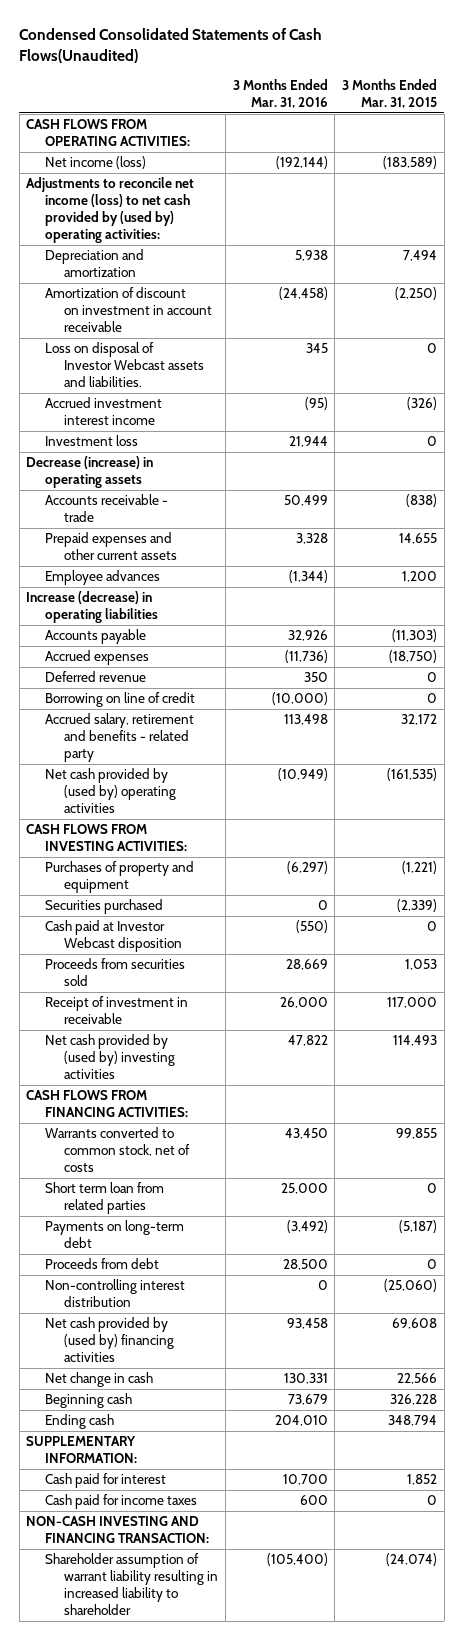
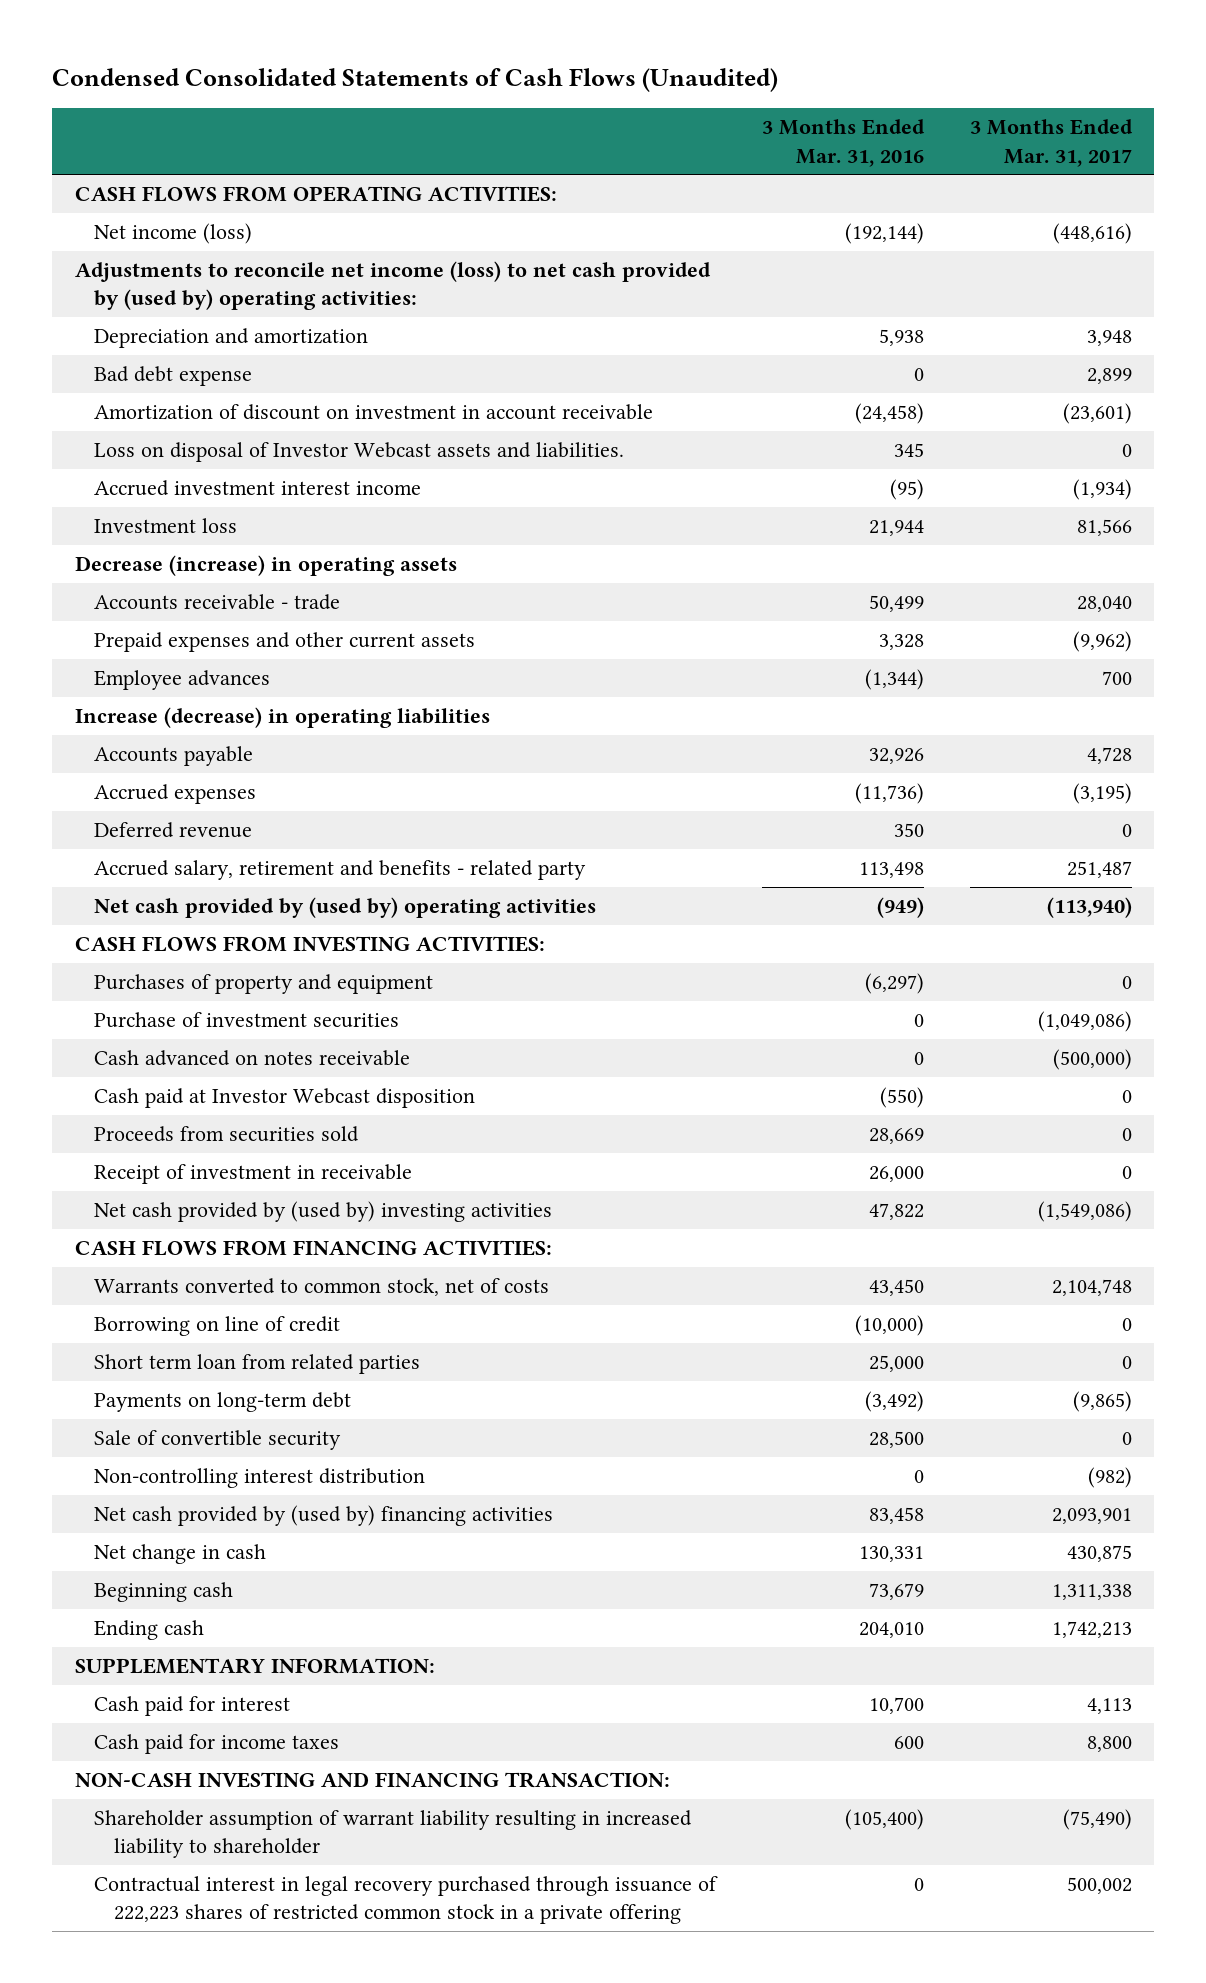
- Condensed Consolidated Statements of Cash Flows(Unaudited)
+ Condensed Consolidated Statements of Cash Flows (Unaudited)
- | 3 Months Ended Mar. 31, 2016 | 3 Months Ended Mar. 31, 2015
+ | 3 Months Ended Mar. 31, 2016 | 3 Months Ended Mar. 31, 2017
+ Bad debt expense | 0 | 2,899
- Net cash provided by (used by) operating activities | (10,949) | (161,535)
+ Net cash provided by (used by) operating activities | (949) | (113,940)
- Securities purchased | 0 | (2,339)
+ Purchase of investment securities | 0 | (1,049,086)
+ Cash advanced on notes receivable | 0 | (500,000)
moved down: Borrowing on line of credit | (10,000) | 0
- Proceeds from debt | 28,500 | 0
+ Sale of convertible security | 28,500 | 0
- Net cash provided by (used by) financing activities | 93,458 | 69,608
+ Net cash provided by (used by) financing activities | 83,458 | 2,093,901
+ Contractual interest in legal recovery purchased through issuance of 222,223 shares of restricted common stock in a private offering | 0 | 500,002

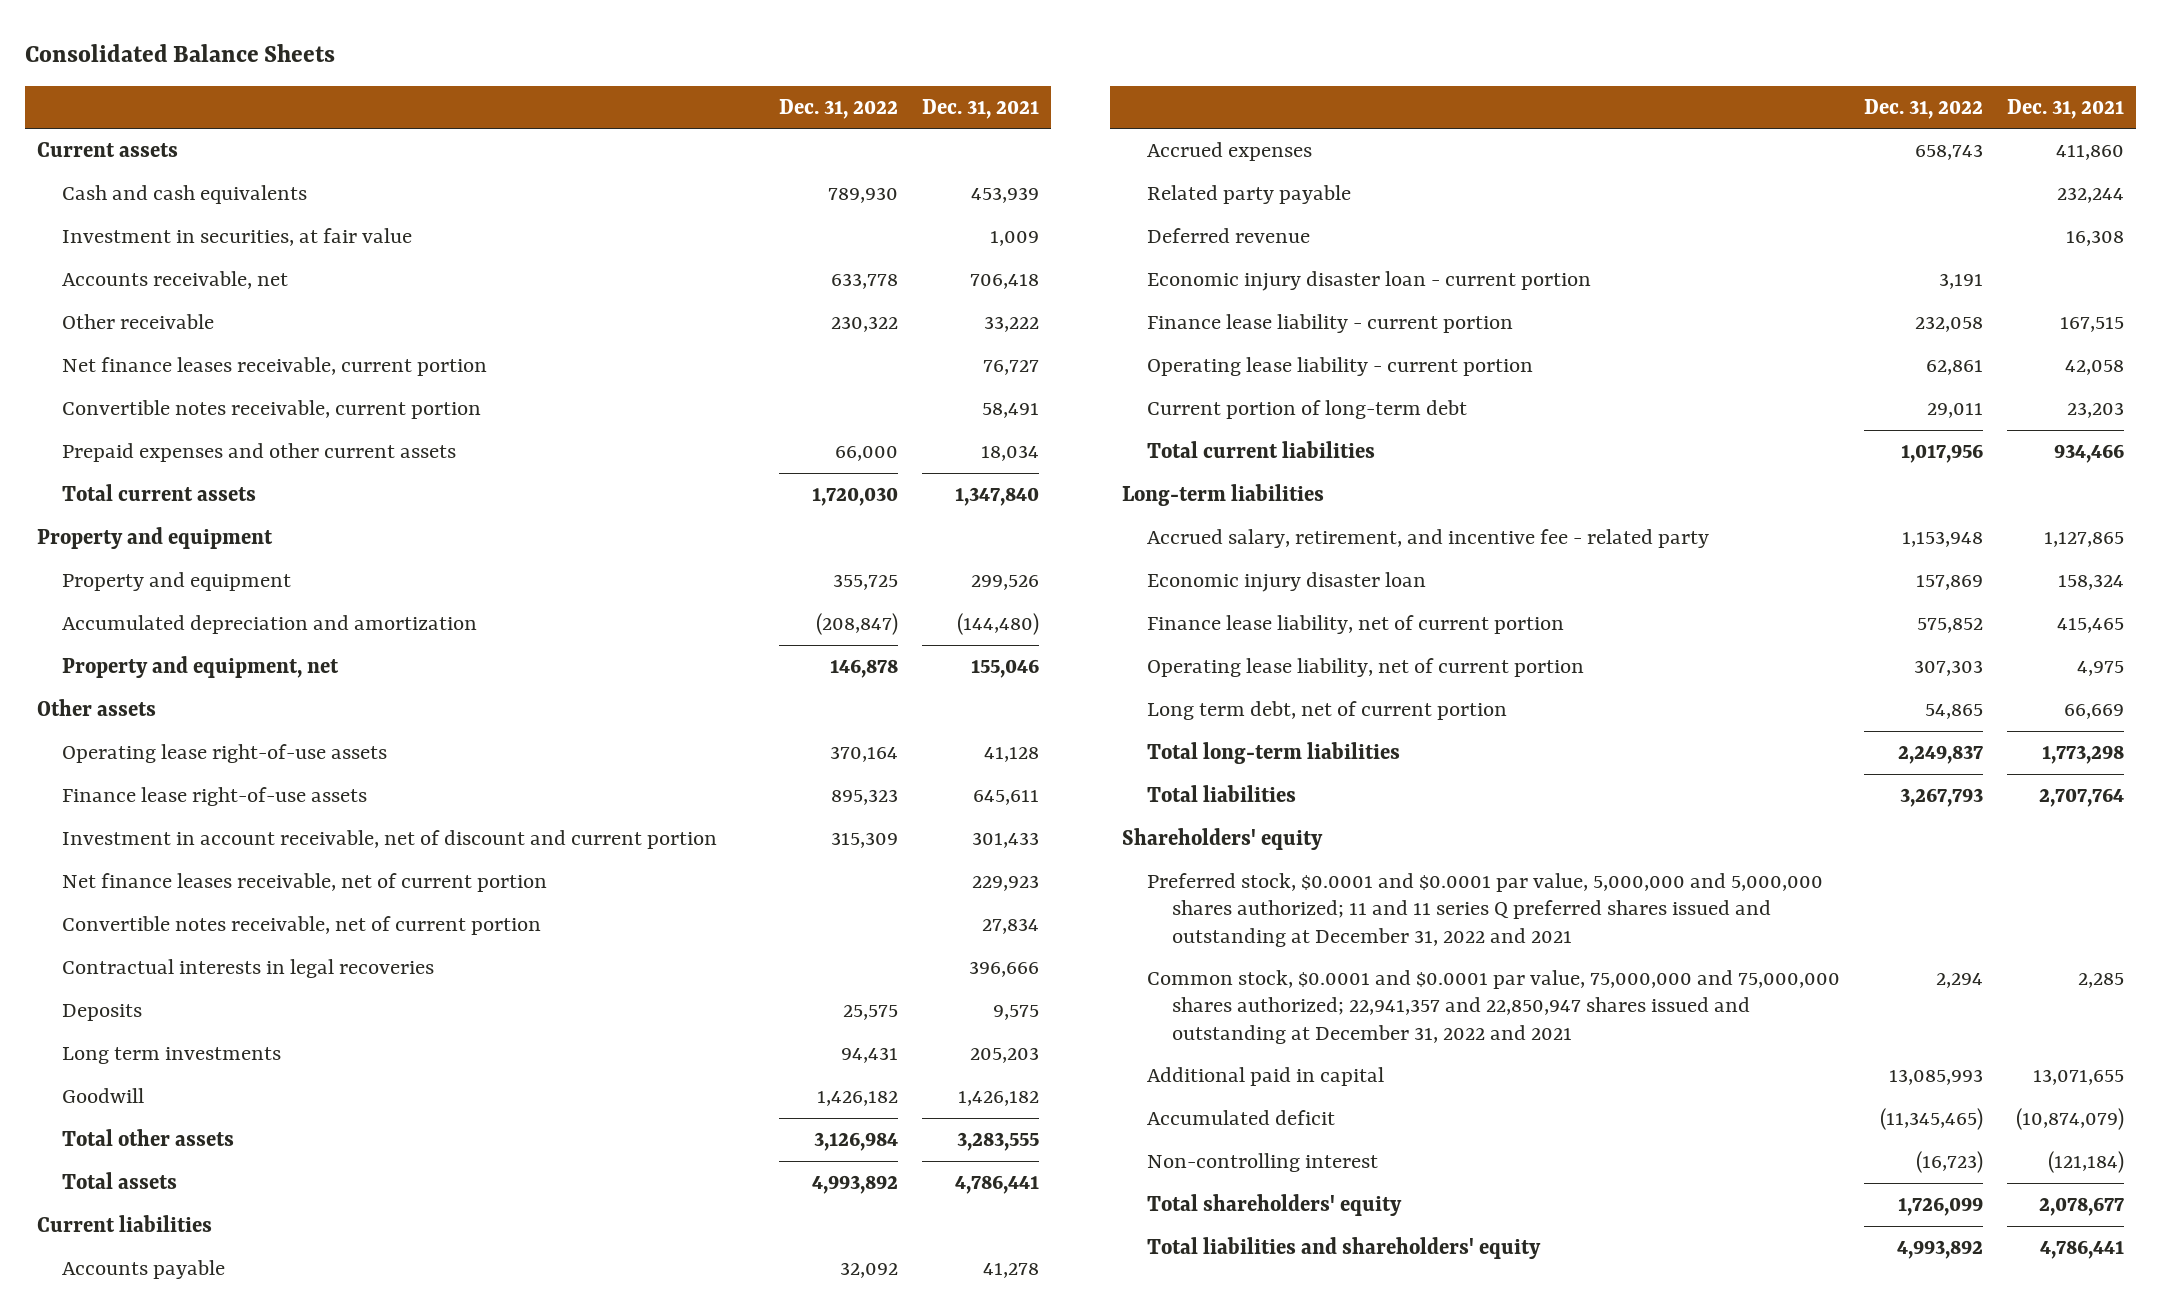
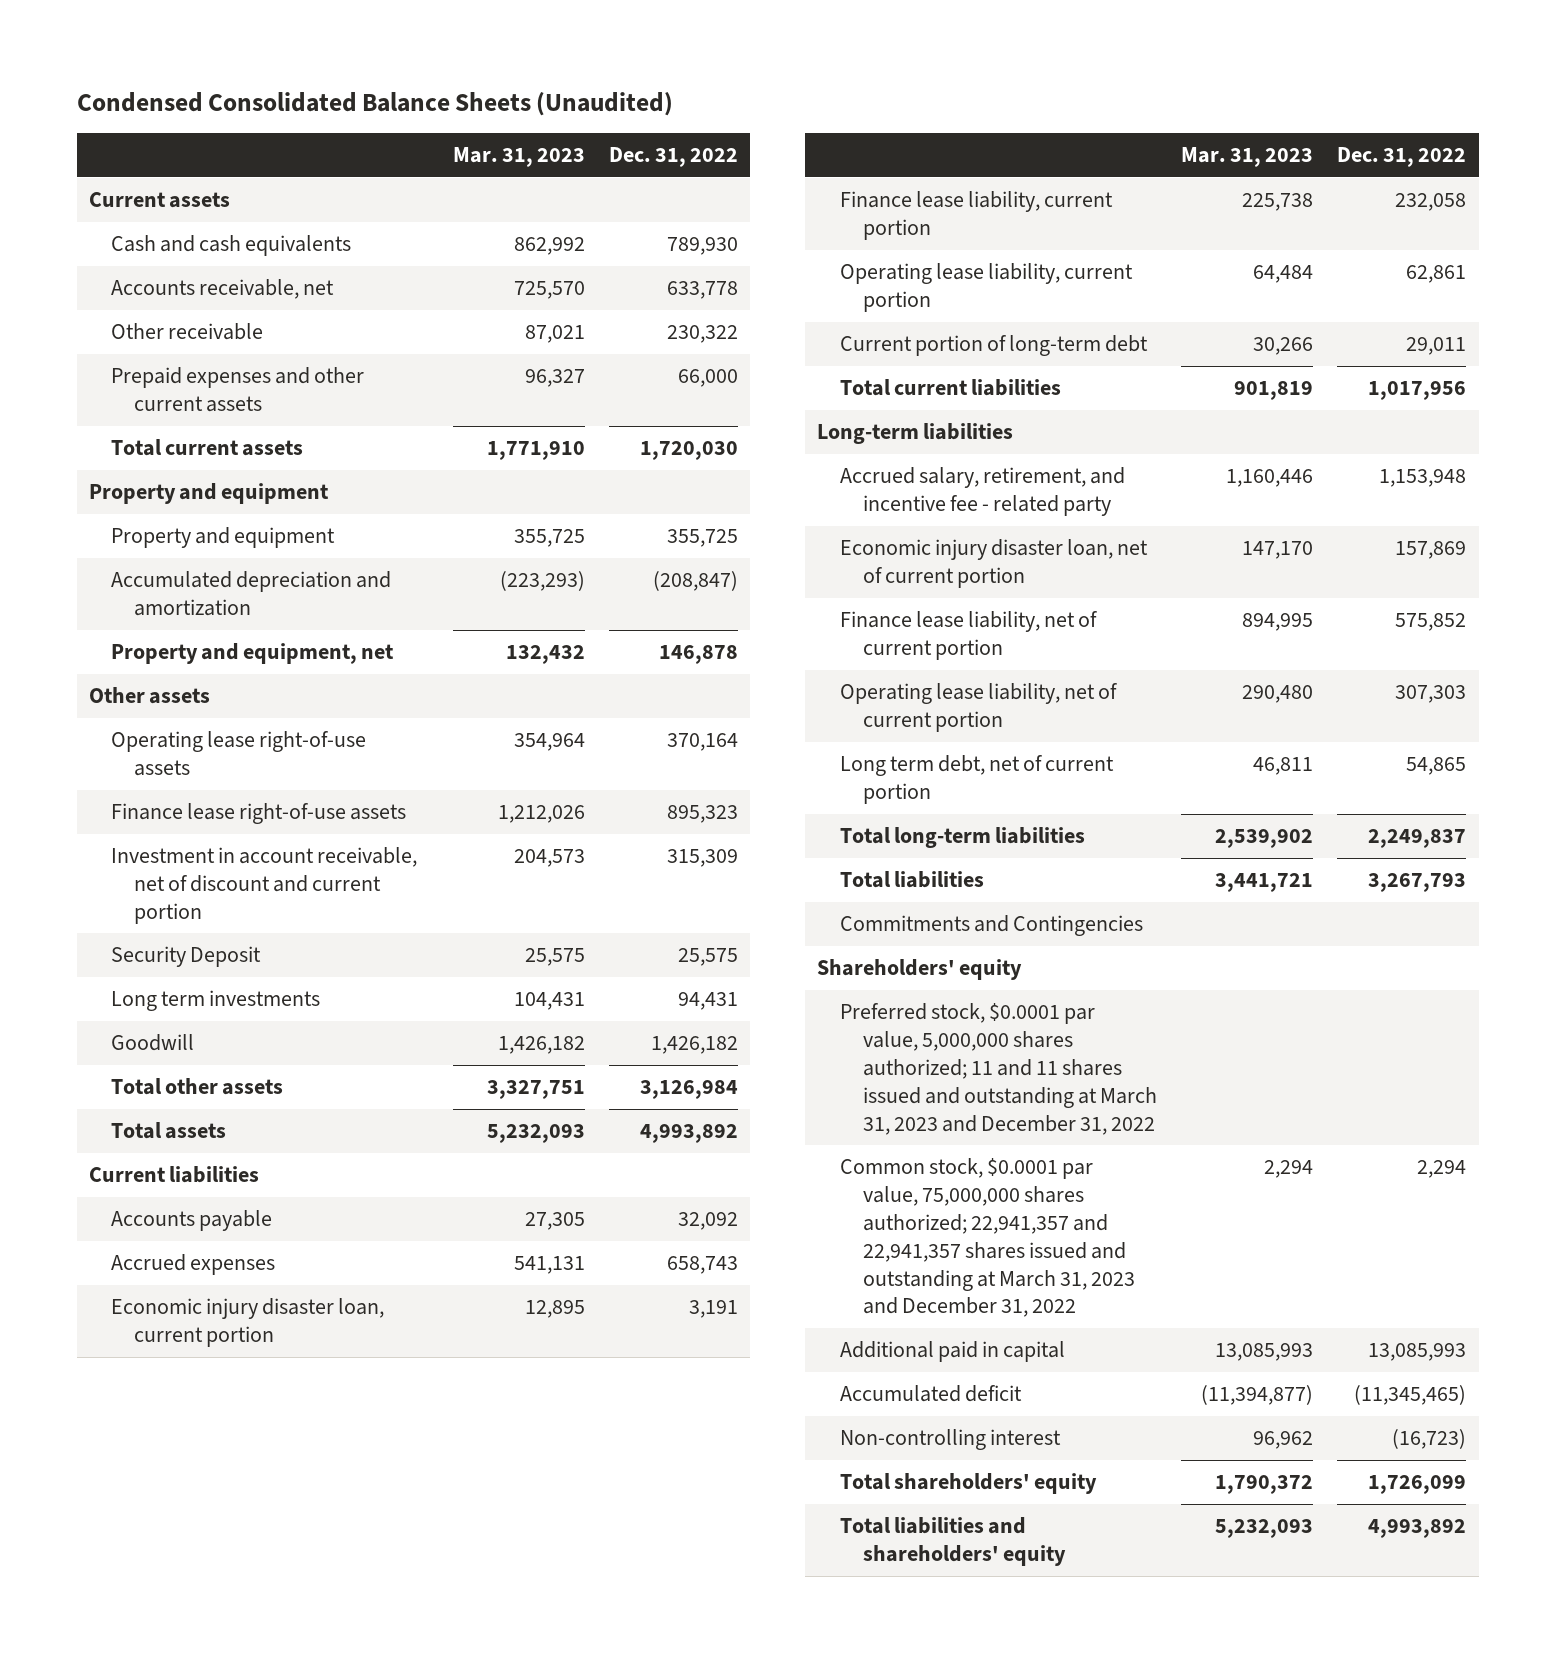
- Consolidated Balance Sheets
+ Condensed Consolidated Balance Sheets (Unaudited)
- | Dec. 31, 2022 | Dec. 31, 2021
+ | Mar. 31, 2023 | Dec. 31, 2022
- Investment in securities, at fair value | | 1,009
- Net finance leases receivable, current portion | | 76,727
- Convertible notes receivable, current portion | | 58,491
- Net finance leases receivable, net of current portion | | 229,923
- Convertible notes receivable, net of current portion | | 27,834
- Contractual interests in legal recoveries | | 396,666
- Deposits | 25,575 | 9,575
+ Security Deposit | 25,575 | 25,575
- Related party payable | | 232,244
- Deferred revenue | | 16,308
- Economic injury disaster loan - current portion | 3,191 |
- Finance lease liability - current portion | 232,058 | 167,515
- Operating lease liability - current portion | 62,861 | 42,058
+ Economic injury disaster loan, current portion | 12,895 | 3,191
+ Finance lease liability, current portion | 225,738 | 232,058
+ Operating lease liability, current portion | 64,484 | 62,861
- Economic injury disaster loan | 157,869 | 158,324
+ Economic injury disaster loan, net of current portion | 147,170 | 157,869
+ Commitments and Contingencies
- Preferred stock, $0.0001 and $0.0001 par value, 5,000,000 and 5,000,000 shares authorized; 11 and 11 series Q preferred shares issued and outstanding at December 31, 2022 and 2021
- Common stock, $0.0001 and $0.0001 par value, 75,000,000 and 75,000,000 shares authorized; 22,941,357 and 22,850,947 shares issued and outstanding at December 31, 2022 and 2021 | 2,294 | 2,285
+ Preferred stock, $0.0001 par value, 5,000,000 shares authorized; 11 and 11 shares issued and outstanding at March 31, 2023 and December 31, 2022
+ Common stock, $0.0001 par value, 75,000,000 shares authorized; 22,941,357 and 22,941,357 shares issued and outstanding at March 31, 2023 and December 31, 2022 | 2,294 | 2,294

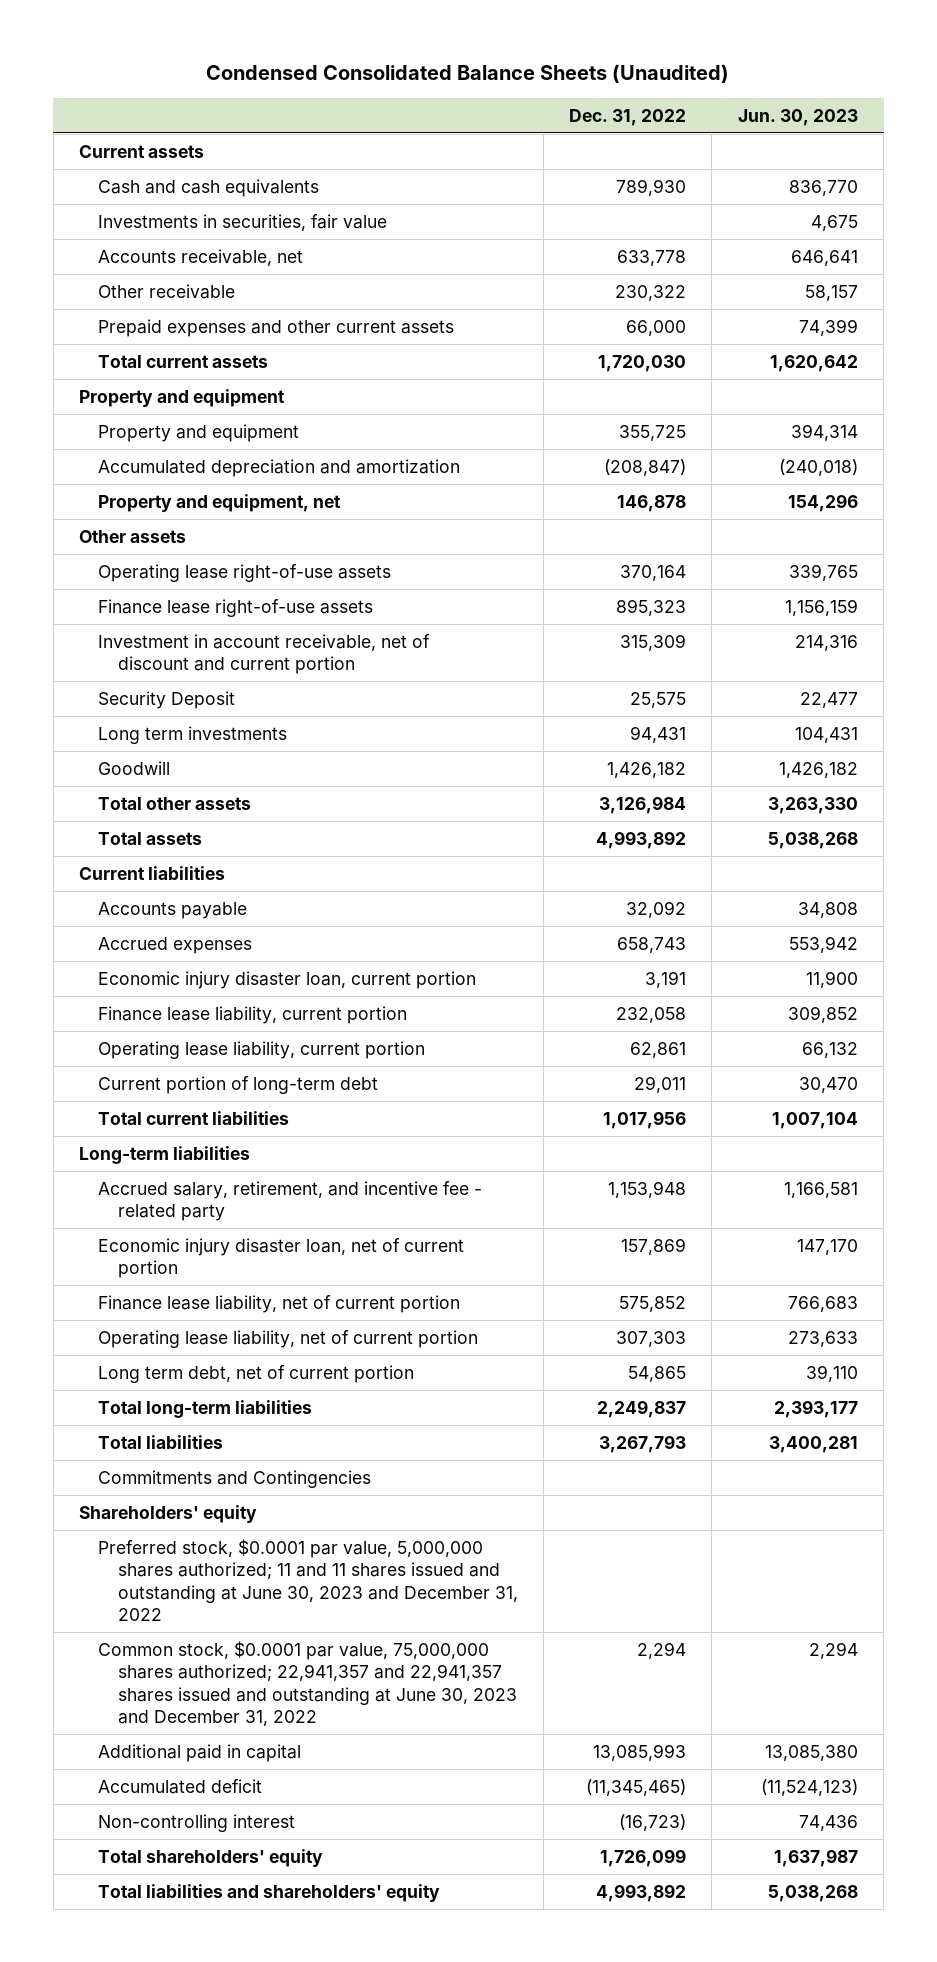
- | Mar. 31, 2023 | Dec. 31, 2022
+ | Dec. 31, 2022 | Jun. 30, 2023
+ Investments in securities, fair value | | 4,675
- Preferred stock, $0.0001 par value, 5,000,000 shares authorized; 11 and 11 shares issued and outstanding at March 31, 2023 and December 31, 2022
- Common stock, $0.0001 par value, 75,000,000 shares authorized; 22,941,357 and 22,941,357 shares issued and outstanding at March 31, 2023 and December 31, 2022 | 2,294 | 2,294
+ Preferred stock, $0.0001 par value, 5,000,000 shares authorized; 11 and 11 shares issued and outstanding at June 30, 2023 and December 31, 2022
+ Common stock, $0.0001 par value, 75,000,000 shares authorized; 22,941,357 and 22,941,357 shares issued and outstanding at June 30, 2023 and December 31, 2022 | 2,294 | 2,294

